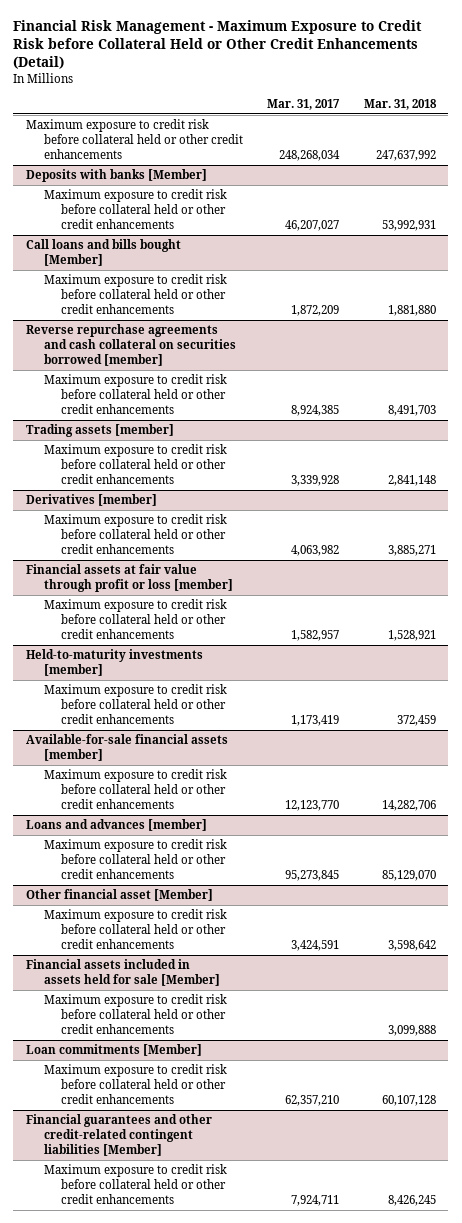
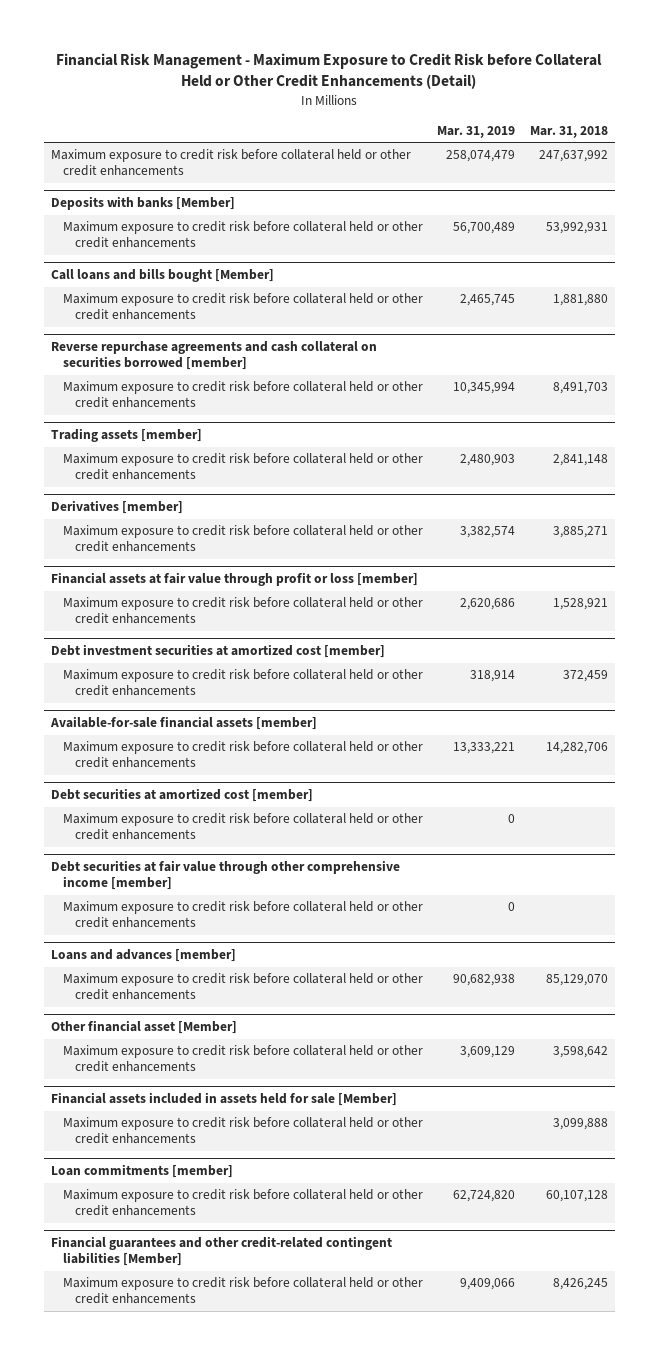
- | Mar. 31, 2017 | Mar. 31, 2018
+ | Mar. 31, 2019 | Mar. 31, 2018
- Held-to-maturity investments [member]
+ Debt investment securities at amortized cost [member]
+ Debt securities at amortized cost [member]
+ Maximum exposure to credit risk before collateral held or other credit enhancements | 0 |
+ Debt securities at fair value through other comprehensive income [member]
+ Maximum exposure to credit risk before collateral held or other credit enhancements | 0 |
- Loan commitments [Member]
+ Loan commitments [member]

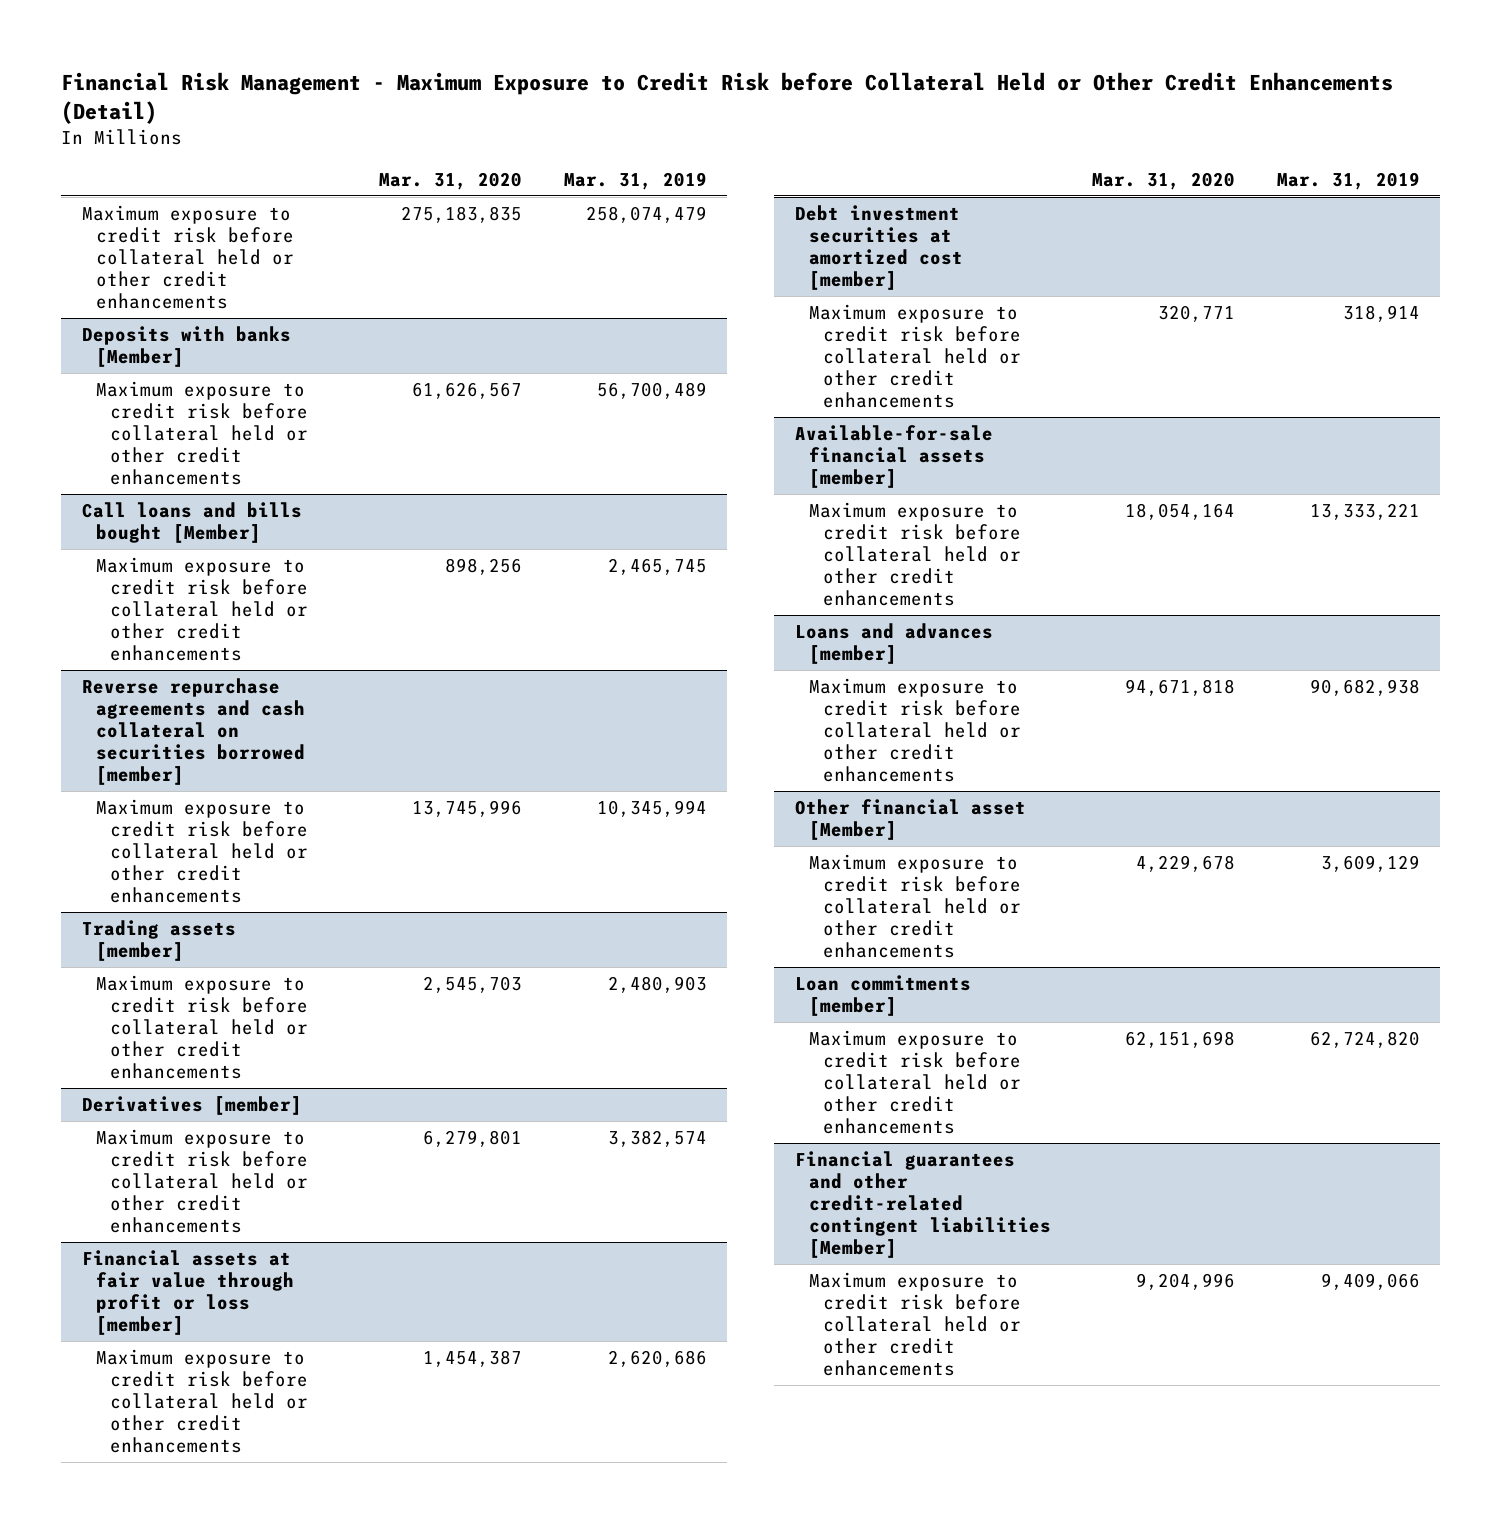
- | Mar. 31, 2019 | Mar. 31, 2018
+ | Mar. 31, 2020 | Mar. 31, 2019
- Debt securities at amortized cost [member]
- Maximum exposure to credit risk before collateral held or other credit enhancements | 0 |
- Debt securities at fair value through other comprehensive income [member]
- Maximum exposure to credit risk before collateral held or other credit enhancements | 0 |
- Financial assets included in assets held for sale [Member]
- Maximum exposure to credit risk before collateral held or other credit enhancements | | 3,099,888

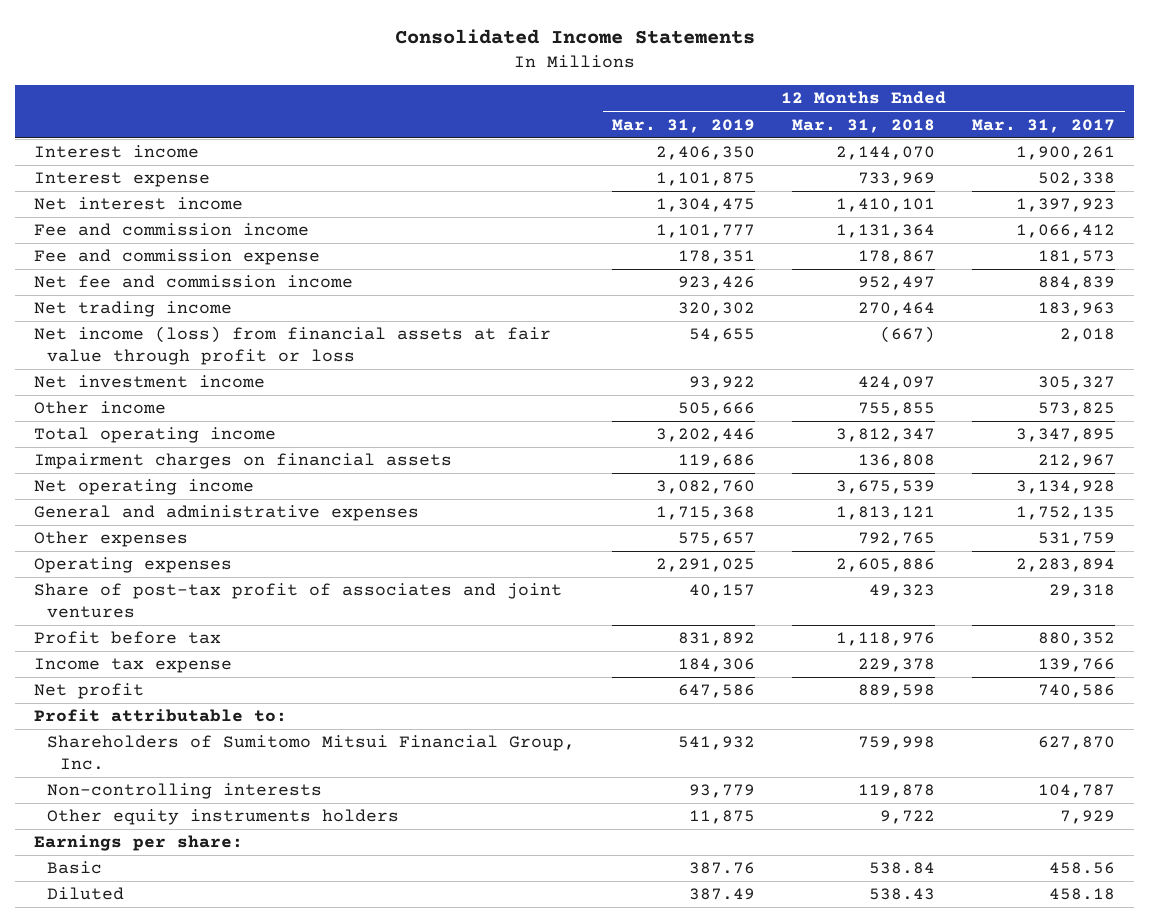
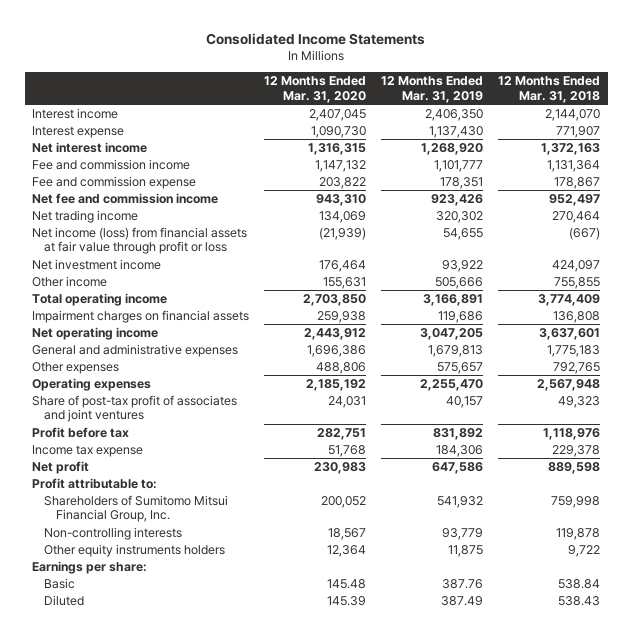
- | 12 Months Ended Mar. 31, 2019 | 12 Months Ended Mar. 31, 2018 | 12 Months Ended Mar. 31, 2017
+ | 12 Months Ended Mar. 31, 2020 | 12 Months Ended Mar. 31, 2019 | 12 Months Ended Mar. 31, 2018
- Interest expense | 1,101,875 | 733,969 | 502,338
- Net interest income | 1,304,475 | 1,410,101 | 1,397,923
+ Interest expense | 1,090,730 | 1,137,430 | 771,907
+ Net interest income | 1,316,315 | 1,268,920 | 1,372,163
- Total operating income | 3,202,446 | 3,812,347 | 3,347,895
+ Total operating income | 2,703,850 | 3,166,891 | 3,774,409
- Net operating income | 3,082,760 | 3,675,539 | 3,134,928
- General and administrative expenses | 1,715,368 | 1,813,121 | 1,752,135
+ Net operating income | 2,443,912 | 3,047,205 | 3,637,601
+ General and administrative expenses | 1,696,386 | 1,679,813 | 1,775,183
- Operating expenses | 2,291,025 | 2,605,886 | 2,283,894
+ Operating expenses | 2,185,192 | 2,255,470 | 2,567,948

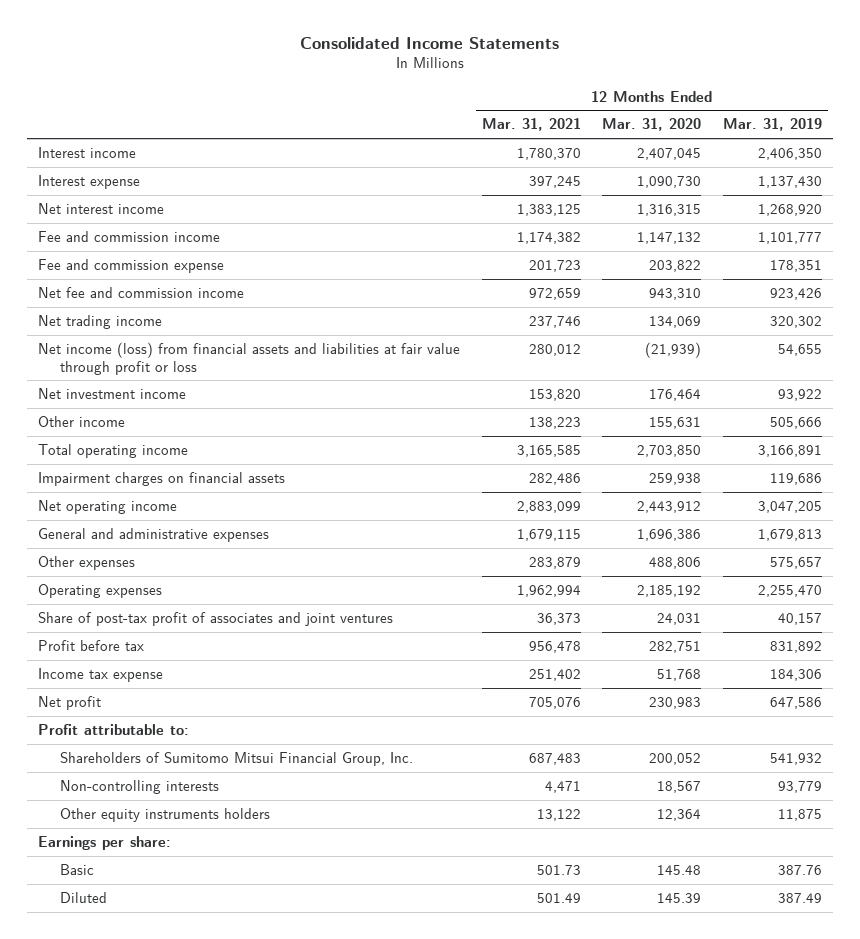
- | 12 Months Ended Mar. 31, 2020 | 12 Months Ended Mar. 31, 2019 | 12 Months Ended Mar. 31, 2018
+ | 12 Months Ended Mar. 31, 2021 | 12 Months Ended Mar. 31, 2020 | 12 Months Ended Mar. 31, 2019
- Net income (loss) from financial assets at fair value through profit or loss | (21,939) | 54,655 | (667)
+ Net income (loss) from financial assets and liabilities at fair value through profit or loss | 280,012 | (21,939) | 54,655

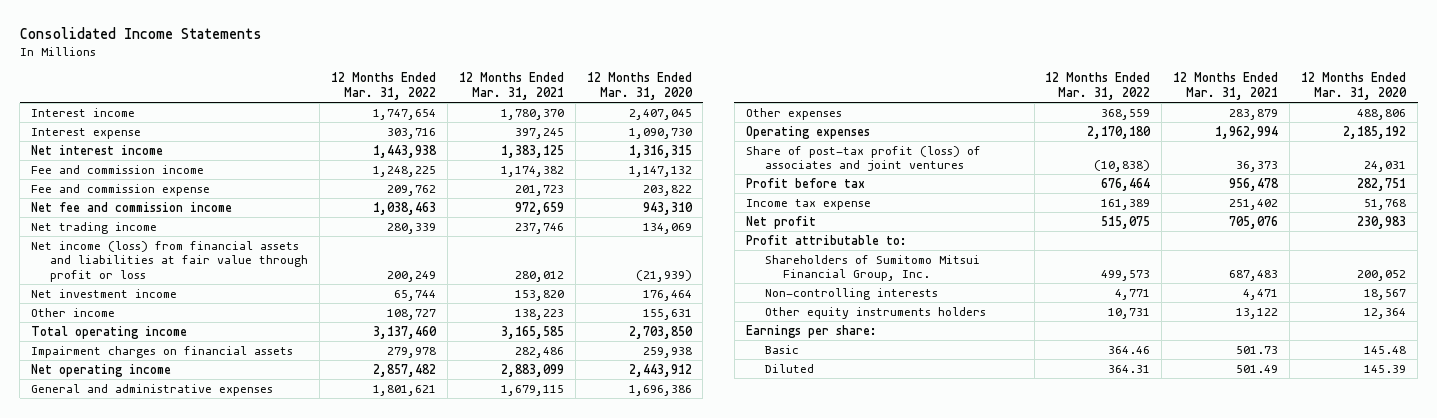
- | 12 Months Ended Mar. 31, 2021 | 12 Months Ended Mar. 31, 2020 | 12 Months Ended Mar. 31, 2019
+ | 12 Months Ended Mar. 31, 2022 | 12 Months Ended Mar. 31, 2021 | 12 Months Ended Mar. 31, 2020
- Share of post-tax profit of associates and joint ventures | 36,373 | 24,031 | 40,157
+ Share of post-tax profit (loss) of associates and joint ventures | (10,838) | 36,373 | 24,031

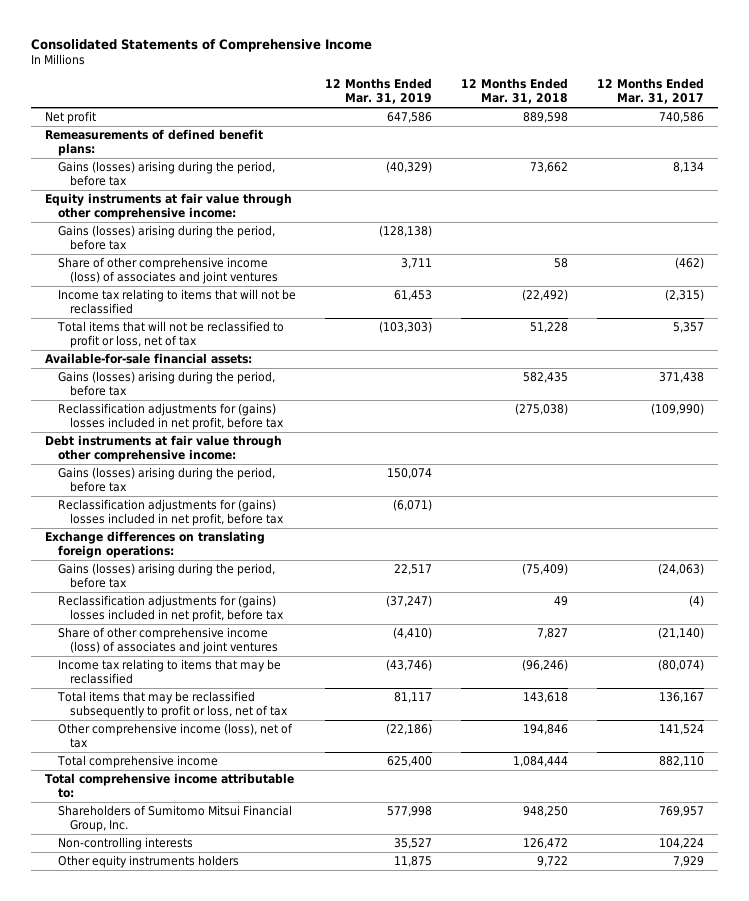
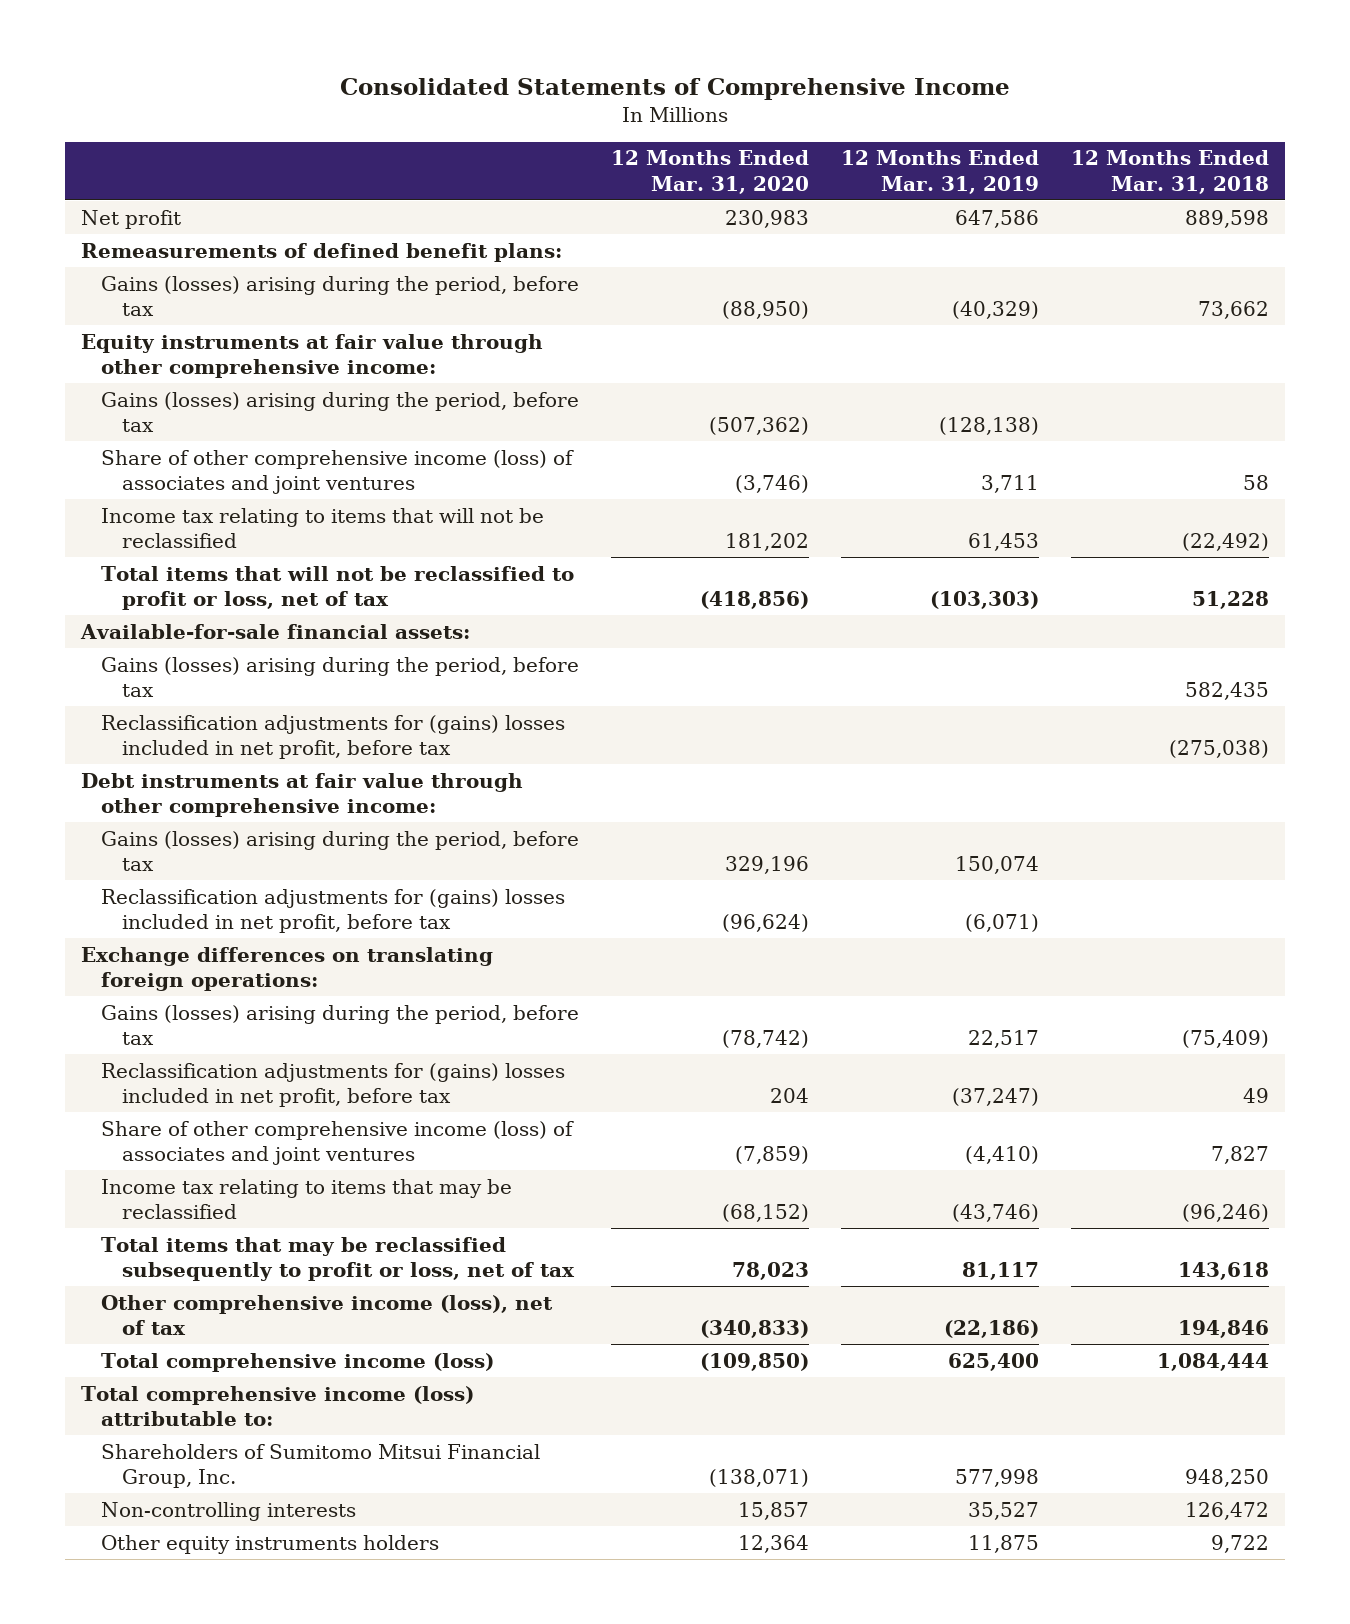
- | 12 Months Ended Mar. 31, 2019 | 12 Months Ended Mar. 31, 2018 | 12 Months Ended Mar. 31, 2017
+ | 12 Months Ended Mar. 31, 2020 | 12 Months Ended Mar. 31, 2019 | 12 Months Ended Mar. 31, 2018
- Total comprehensive income | 625,400 | 1,084,444 | 882,110
- Total comprehensive income attributable to:
+ Total comprehensive income (loss) | (109,850) | 625,400 | 1,084,444
+ Total comprehensive income (loss) attributable to:

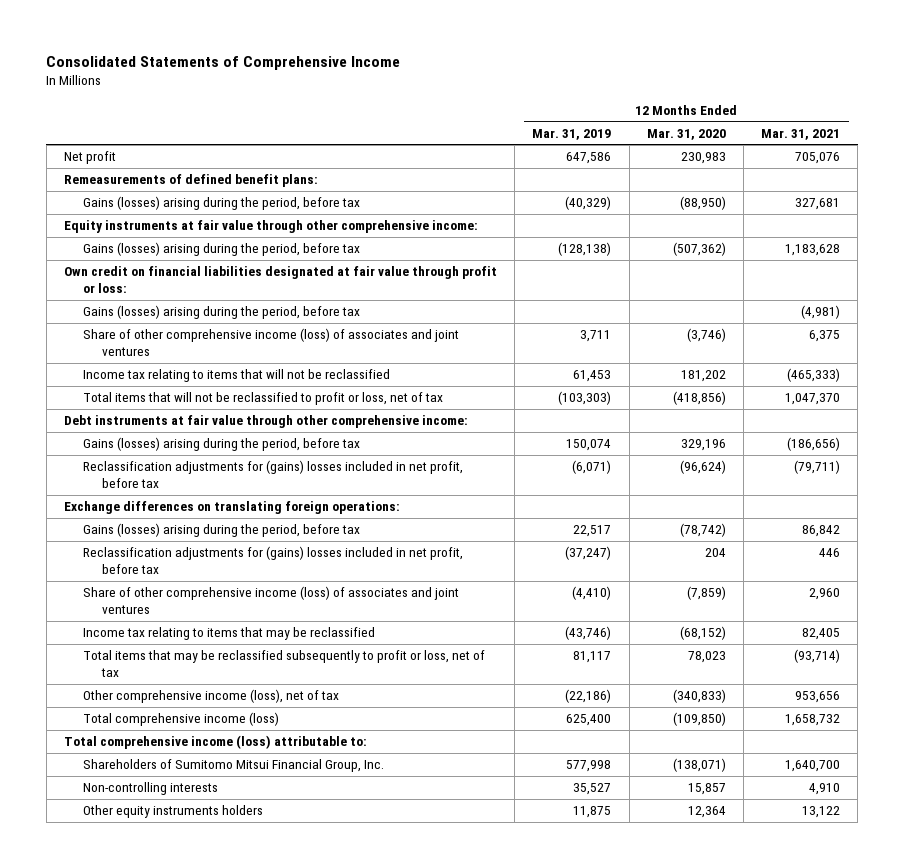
- | 12 Months Ended Mar. 31, 2020 | 12 Months Ended Mar. 31, 2019 | 12 Months Ended Mar. 31, 2018
+ | 12 Months Ended Mar. 31, 2019 | 12 Months Ended Mar. 31, 2020 | 12 Months Ended Mar. 31, 2021
+ Own credit on financial liabilities designated at fair value through profit or loss:
moved up: Gains (losses) arising during the period, before tax | | | (4,981)
- Available-for-sale financial assets:
- Reclassification adjustments for (gains) losses included in net profit, before tax | | | (275,038)

